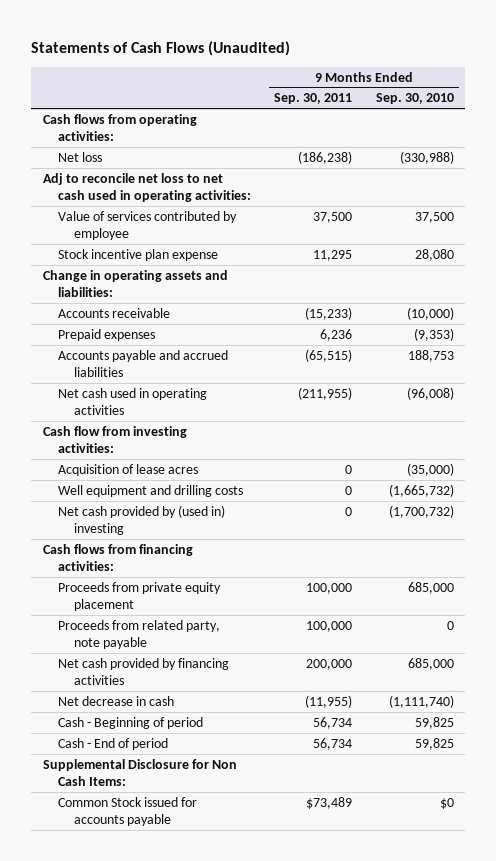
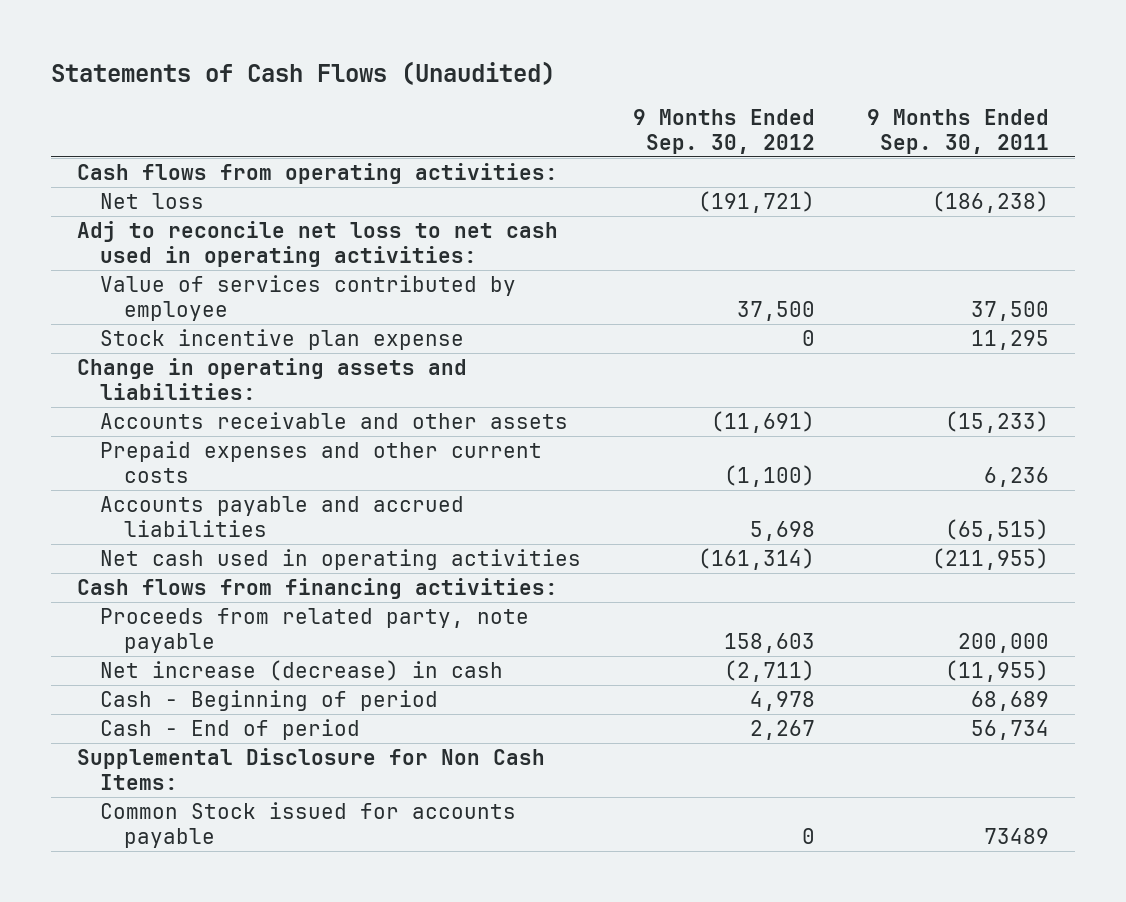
- | 9 Months Ended Sep. 30, 2011 | 9 Months Ended Sep. 30, 2010
+ | 9 Months Ended Sep. 30, 2012 | 9 Months Ended Sep. 30, 2011
- Accounts receivable | (15,233) | (10,000)
- Prepaid expenses | 6,236 | (9,353)
+ Accounts receivable and other assets | (11,691) | (15,233)
+ Prepaid expenses and other current costs | (1,100) | 6,236
- Cash flow from investing activities:
- Acquisition of lease acres | 0 | (35,000)
- Well equipment and drilling costs | 0 | (1,665,732)
- Net cash provided by (used in) investing | 0 | (1,700,732)
- Proceeds from private equity placement | 100,000 | 685,000
- Proceeds from related party, note payable | 100,000 | 0
- Net cash provided by financing activities | 200,000 | 685,000
- Net decrease in cash | (11,955) | (1,111,740)
- Cash - Beginning of period | 56,734 | 59,825
+ Proceeds from related party, note payable | 158,603 | 200,000
+ Net increase (decrease) in cash | (2,711) | (11,955)
+ Cash - Beginning of period | 4,978 | 68,689
- Common Stock issued for accounts payable | $73,489 | $0
+ Common Stock issued for accounts payable | 0 | 73489

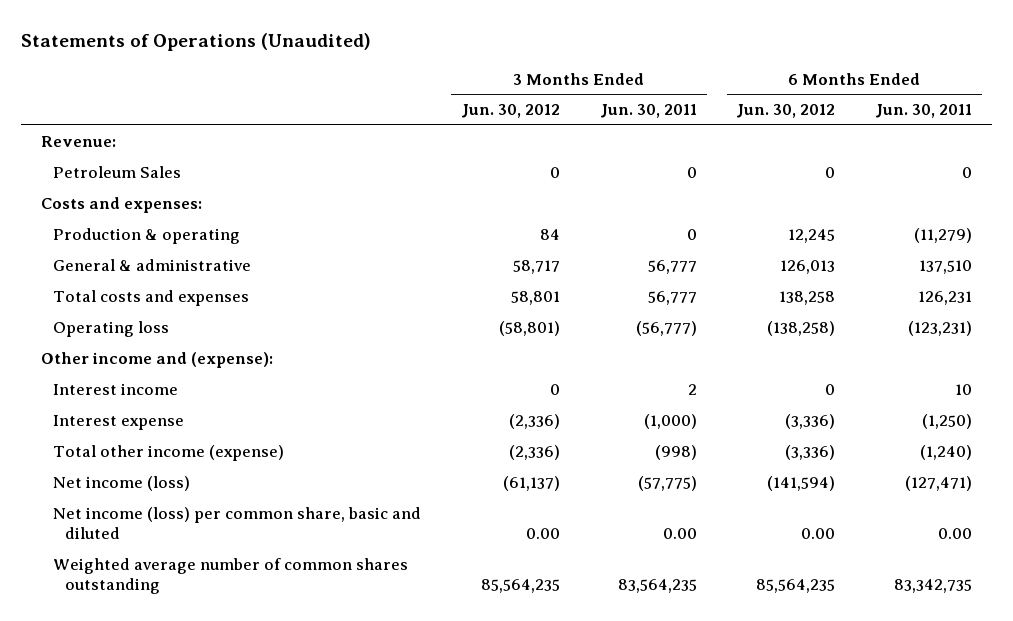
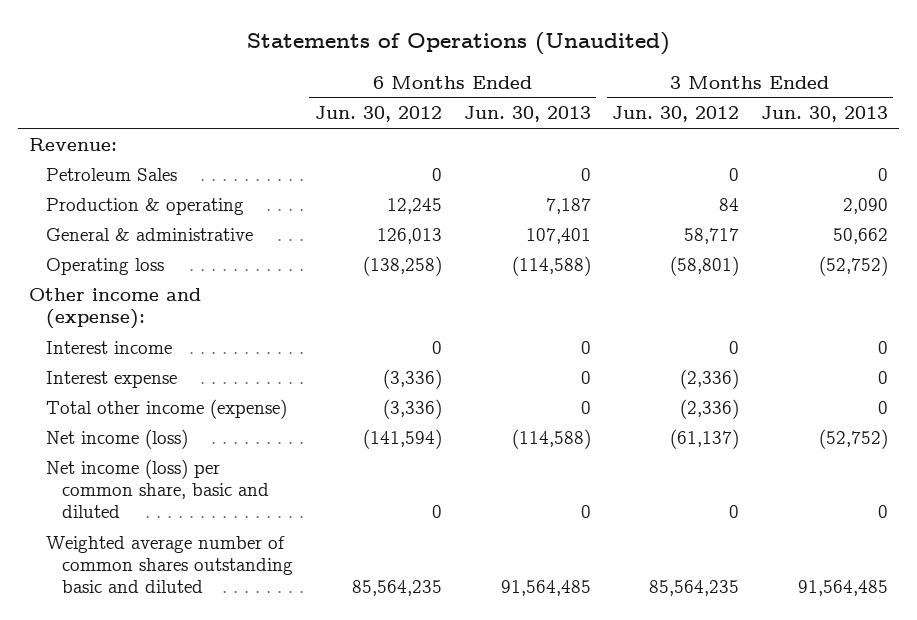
- | 3 Months Ended Jun. 30, 2012 | 3 Months Ended Jun. 30, 2011 | 6 Months Ended Jun. 30, 2012 | 6 Months Ended Jun. 30, 2011
+ | 6 Months Ended Jun. 30, 2012 | 6 Months Ended Jun. 30, 2013 | 3 Months Ended Jun. 30, 2012 | 3 Months Ended Jun. 30, 2013
- Costs and expenses:
- Total costs and expenses | 58,801 | 56,777 | 138,258 | 126,231
- Net income (loss) per common share, basic and diluted | 0.00 | 0.00 | 0.00 | 0.00
- Weighted average number of common shares outstanding | 85,564,235 | 83,564,235 | 85,564,235 | 83,342,735
+ Net income (loss) per common share, basic and diluted | 0 | 0 | 0 | 0
+ Weighted average number of common shares outstanding basic and diluted | 85,564,235 | 91,564,485 | 85,564,235 | 91,564,485

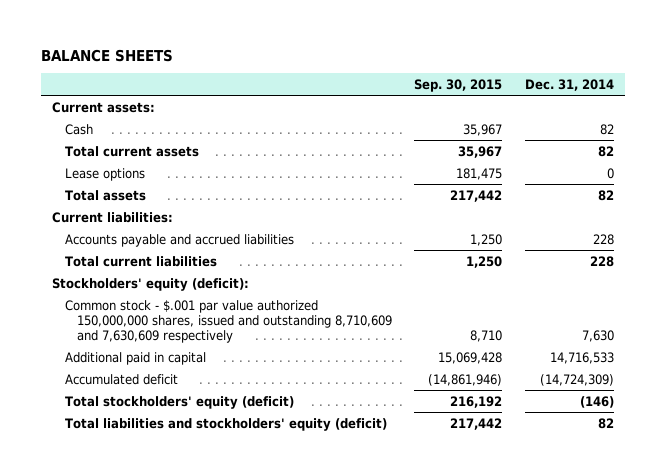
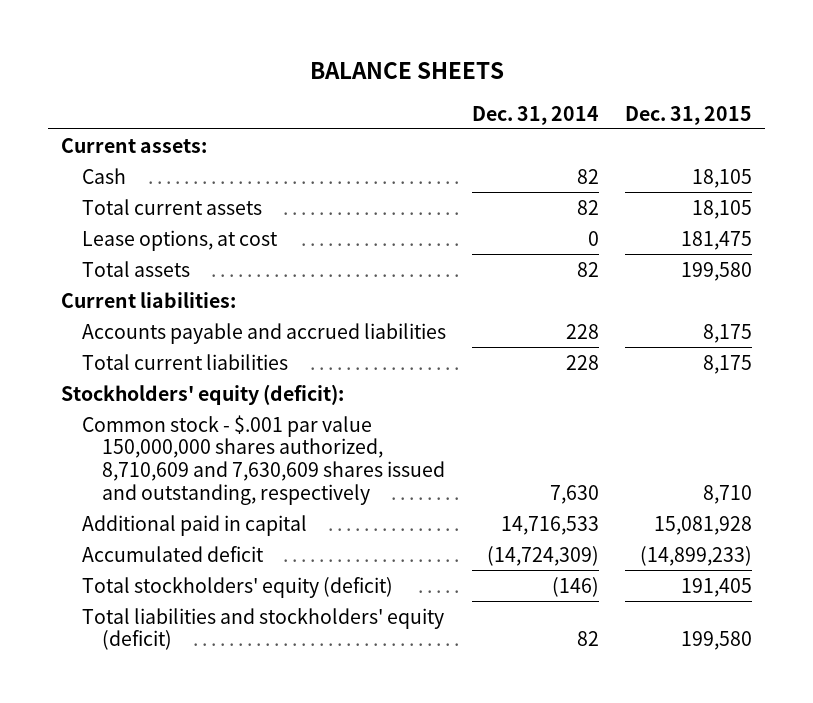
- | Sep. 30, 2015 | Dec. 31, 2014
+ | Dec. 31, 2014 | Dec. 31, 2015
- Lease options | 181,475 | 0
+ Lease options, at cost | 0 | 181,475
- Common stock - $.001 par value authorized 150,000,000 shares, issued and outstanding 8,710,609 and 7,630,609 respectively | 8,710 | 7,630
+ Common stock - $.001 par value 150,000,000 shares authorized, 8,710,609 and 7,630,609 shares issued and outstanding, respectively | 7,630 | 8,710

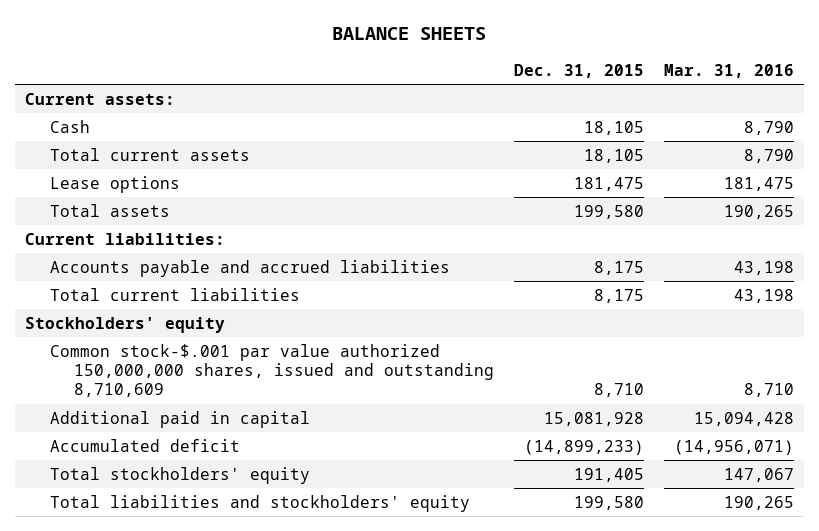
- | Dec. 31, 2014 | Dec. 31, 2015
+ | Dec. 31, 2015 | Mar. 31, 2016
- Lease options, at cost | 0 | 181,475
+ Lease options | 181,475 | 181,475
- Stockholders' equity (deficit):
- Common stock - $.001 par value 150,000,000 shares authorized, 8,710,609 and 7,630,609 shares issued and outstanding, respectively | 7,630 | 8,710
+ Stockholders' equity
+ Common stock-$.001 par value authorized 150,000,000 shares, issued and outstanding 8,710,609 | 8,710 | 8,710
- Total stockholders' equity (deficit) | (146) | 191,405
- Total liabilities and stockholders' equity (deficit) | 82 | 199,580
+ Total stockholders' equity | 191,405 | 147,067
+ Total liabilities and stockholders' equity | 199,580 | 190,265

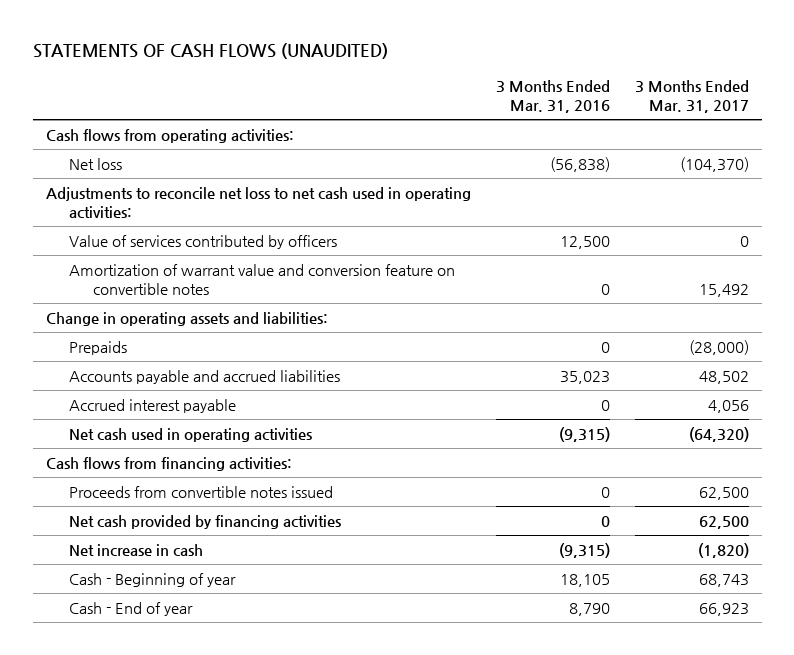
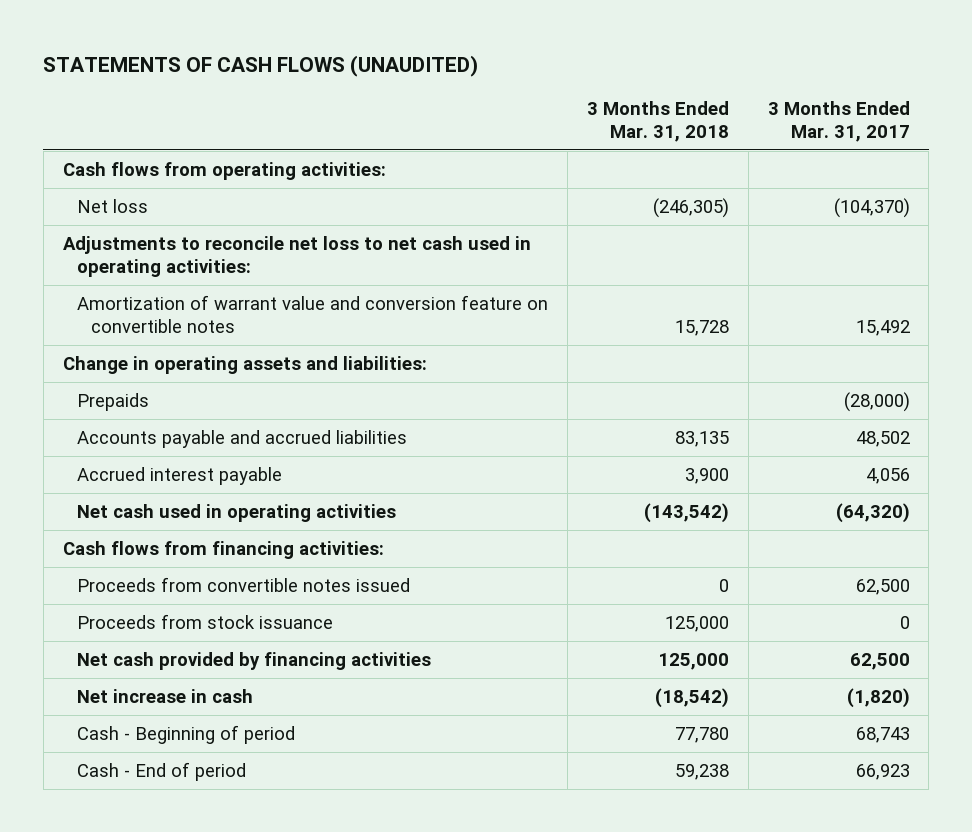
- | 3 Months Ended Mar. 31, 2016 | 3 Months Ended Mar. 31, 2017
+ | 3 Months Ended Mar. 31, 2018 | 3 Months Ended Mar. 31, 2017
- Value of services contributed by officers | 12,500 | 0
+ Proceeds from stock issuance | 125,000 | 0
- Cash - Beginning of year | 18,105 | 68,743
- Cash - End of year | 8,790 | 66,923
+ Cash - Beginning of period | 77,780 | 68,743
+ Cash - End of period | 59,238 | 66,923

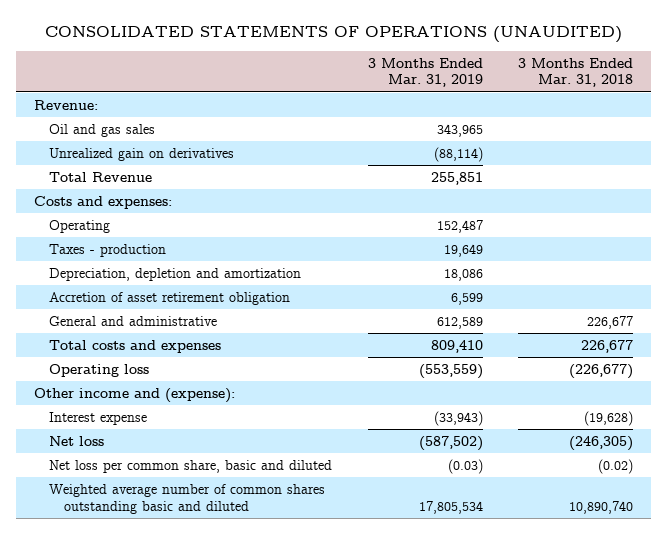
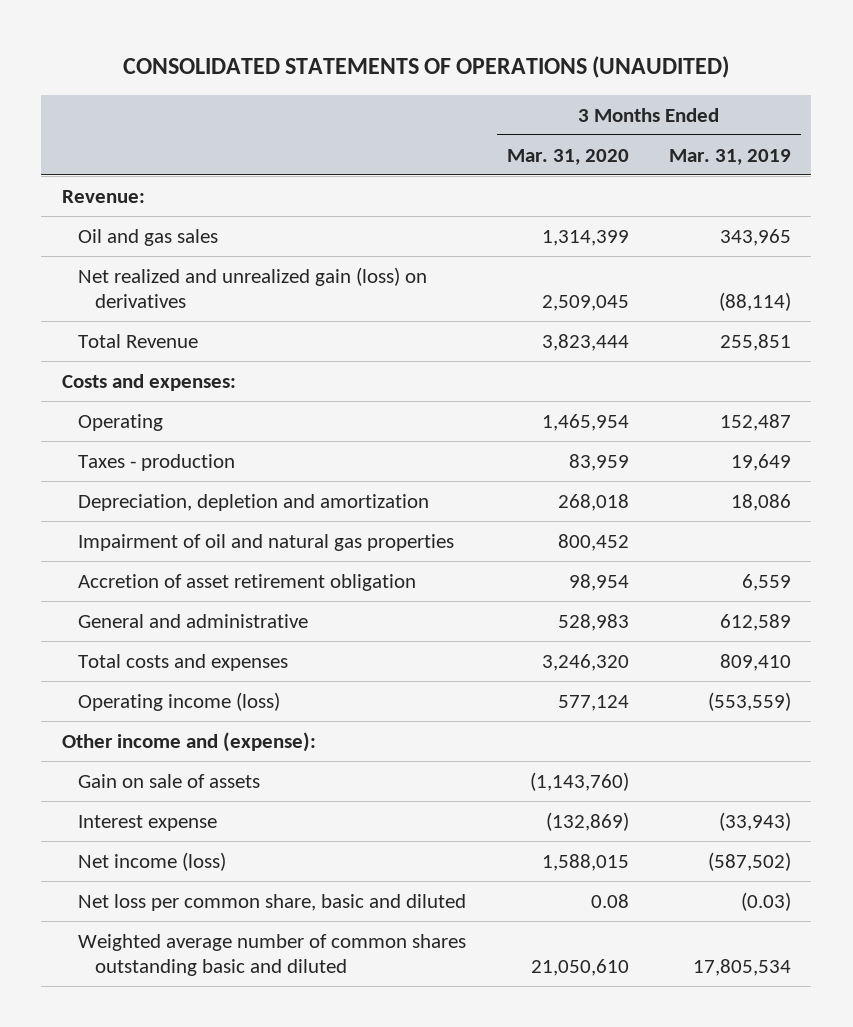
- | 3 Months Ended Mar. 31, 2019 | 3 Months Ended Mar. 31, 2018
+ | 3 Months Ended Mar. 31, 2020 | 3 Months Ended Mar. 31, 2019
- Unrealized gain on derivatives | (88,114) |
+ Net realized and unrealized gain (loss) on derivatives | 2,509,045 | (88,114)
- Accretion of asset retirement obligation | 6,599 |
+ Impairment of oil and natural gas properties | 800,452 |
+ Accretion of asset retirement obligation | 98,954 | 6,559
- Operating loss | (553,559) | (226,677)
+ Operating income (loss) | 577,124 | (553,559)
+ Gain on sale of assets | (1,143,760) |
- Net loss | (587,502) | (246,305)
+ Net income (loss) | 1,588,015 | (587,502)

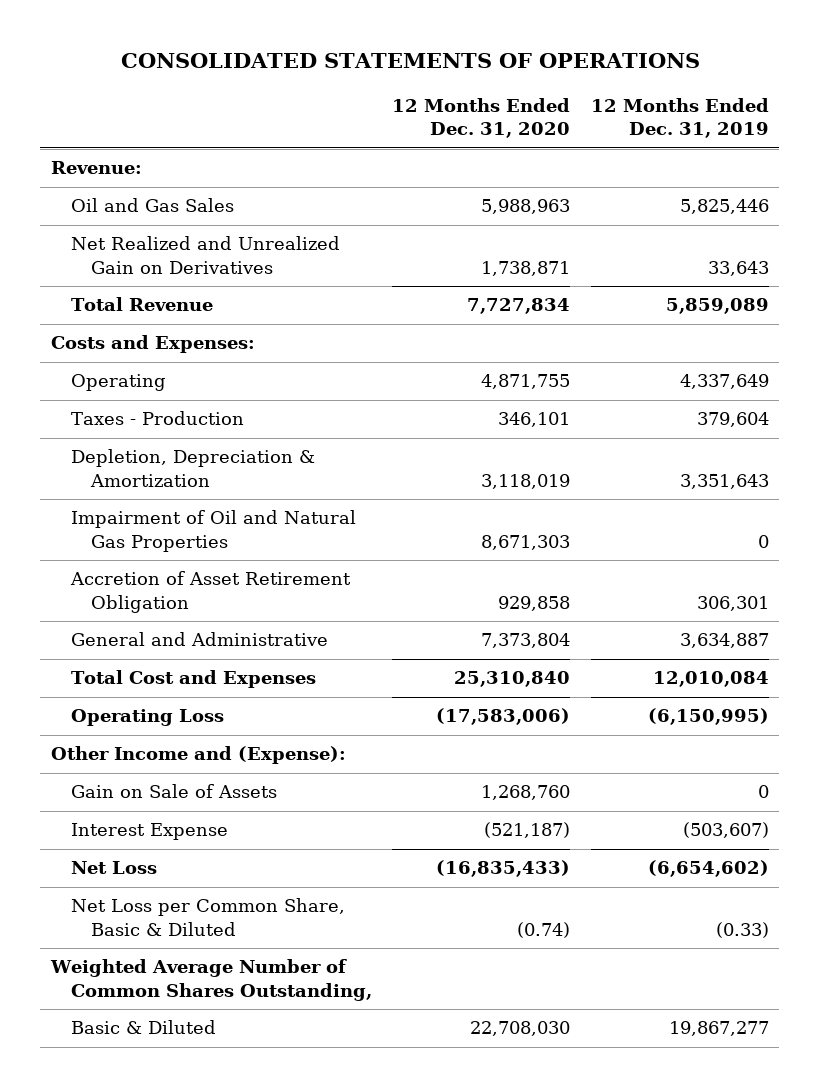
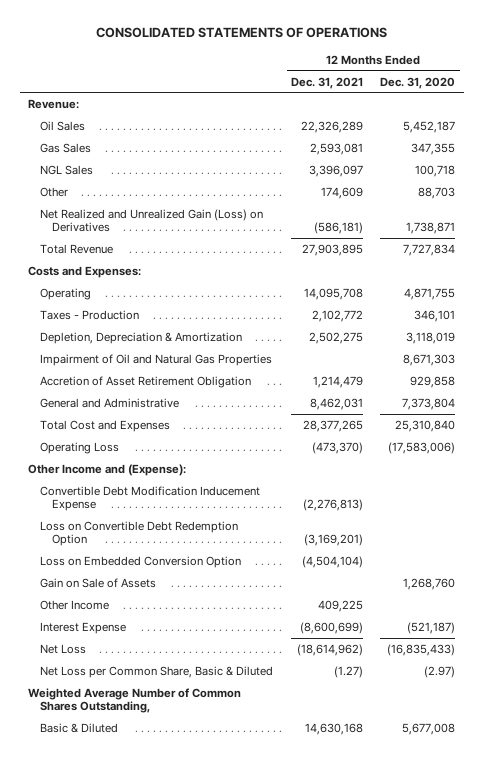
- | 12 Months Ended Dec. 31, 2020 | 12 Months Ended Dec. 31, 2019
+ | 12 Months Ended Dec. 31, 2021 | 12 Months Ended Dec. 31, 2020
- Oil and Gas Sales | 5,988,963 | 5,825,446
- Net Realized and Unrealized Gain on Derivatives | 1,738,871 | 33,643
+ Oil Sales | 22,326,289 | 5,452,187
+ Gas Sales | 2,593,081 | 347,355
+ NGL Sales | 3,396,097 | 100,718
+ Other | 174,609 | 88,703
+ Net Realized and Unrealized Gain (Loss) on Derivatives | (586,181) | 1,738,871
+ Convertible Debt Modification Inducement Expense | (2,276,813) |
+ Loss on Convertible Debt Redemption Option | (3,169,201) |
+ Loss on Embedded Conversion Option | (4,504,104) |
+ Other Income | 409,225 |
- Net Loss per Common Share, Basic & Diluted | (0.74) | (0.33)
+ Net Loss per Common Share, Basic & Diluted | (1.27) | (2.97)
- Basic & Diluted | 22,708,030 | 19,867,277
+ Basic & Diluted | 14,630,168 | 5,677,008

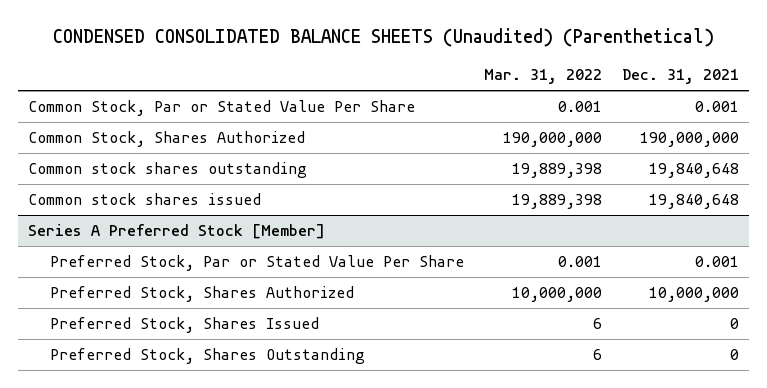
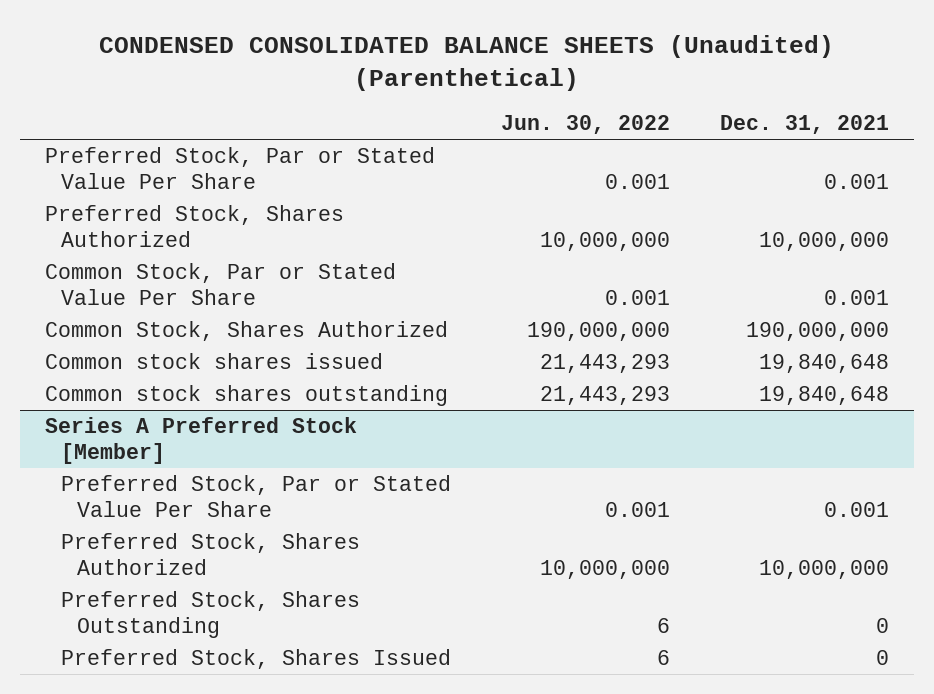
- | Mar. 31, 2022 | Dec. 31, 2021
+ | Jun. 30, 2022 | Dec. 31, 2021
+ Preferred Stock, Par or Stated Value Per Share | 0.001 | 0.001
+ Preferred Stock, Shares Authorized | 10,000,000 | 10,000,000
moved down: Common stock shares outstanding | 21,443,293 | 19,840,648
@ Series A Preferred Stock [Member]
moved down: Preferred Stock, Shares Issued | 6 | 0

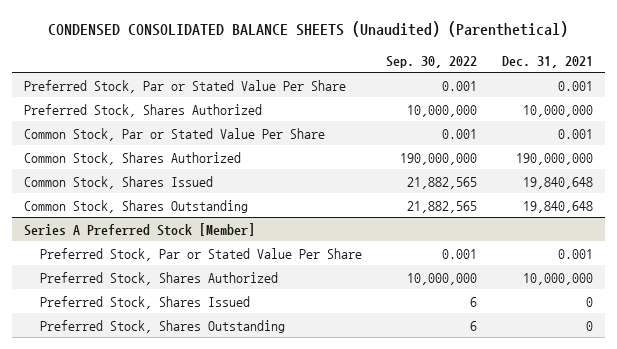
- | Jun. 30, 2022 | Dec. 31, 2021
+ | Sep. 30, 2022 | Dec. 31, 2021
- Common stock shares issued | 21,443,293 | 19,840,648
- Common stock shares outstanding | 21,443,293 | 19,840,648
+ Common Stock, Shares Issued | 21,882,565 | 19,840,648
+ Common Stock, Shares Outstanding | 21,882,565 | 19,840,648
@ Series A Preferred Stock [Member]
moved down: Preferred Stock, Shares Outstanding | 6 | 0

